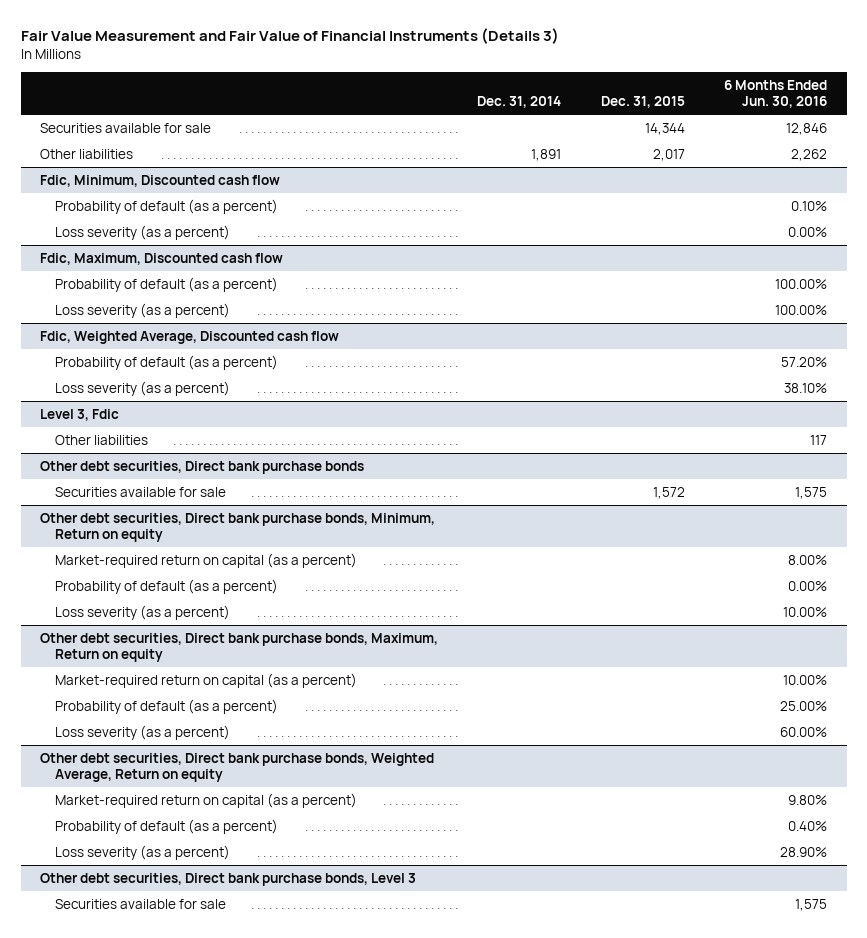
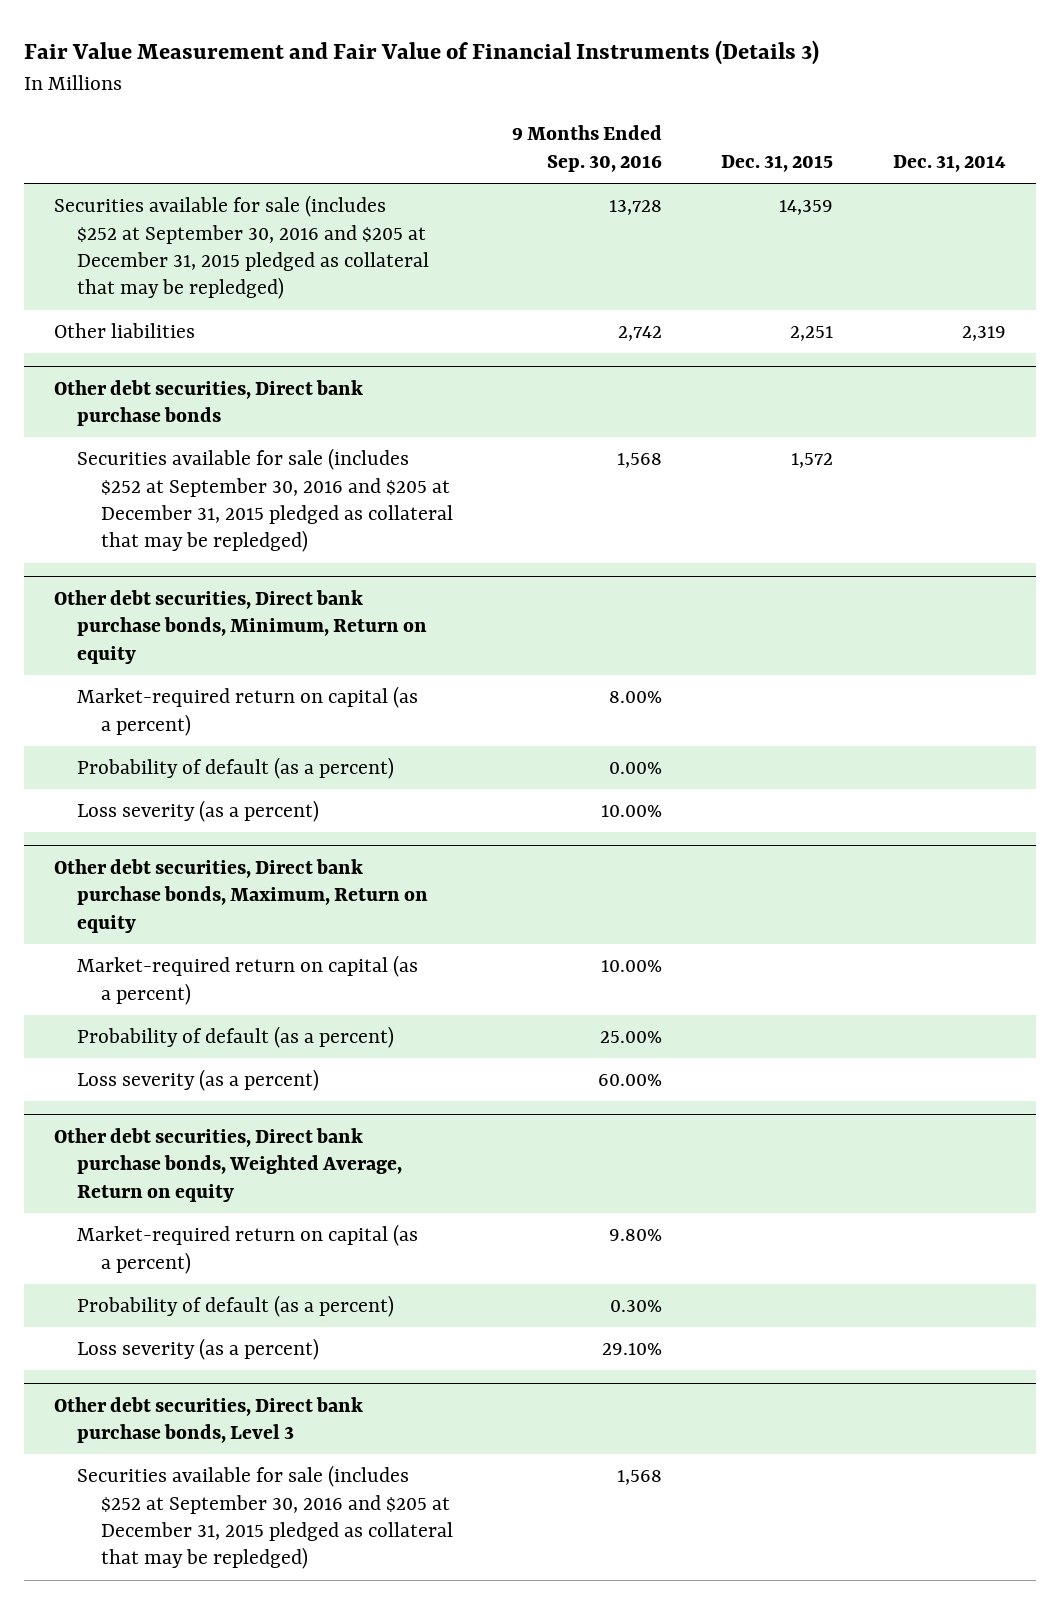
- | Dec. 31, 2014 | Dec. 31, 2015 | 6 Months Ended Jun. 30, 2016
+ | 9 Months Ended Sep. 30, 2016 | Dec. 31, 2015 | Dec. 31, 2014
- Securities available for sale | | 14,344 | 12,846
- Other liabilities | 1,891 | 2,017 | 2,262
- Fdic, Minimum, Discounted cash flow
- Probability of default (as a percent) | | | 0.10%
- Loss severity (as a percent) | | | 0.00%
- Fdic, Maximum, Discounted cash flow
- Probability of default (as a percent) | | | 100.00%
- Loss severity (as a percent) | | | 100.00%
- Fdic, Weighted Average, Discounted cash flow
- Probability of default (as a percent) | | | 57.20%
- Loss severity (as a percent) | | | 38.10%
- Level 3, Fdic
- Other liabilities | | | 117
+ Securities available for sale (includes $252 at September 30, 2016 and $205 at December 31, 2015 pledged as collateral that may be repledged) | 13,728 | 14,359 |
+ Other liabilities | 2,742 | 2,251 | 2,319
@ Other debt securities, Direct bank purchase bonds
- Securities available for sale | | 1,572 | 1,575
+ Securities available for sale (includes $252 at September 30, 2016 and $205 at December 31, 2015 pledged as collateral that may be repledged) | 1,568 | 1,572 |
@ Other debt securities, Direct bank purchase bonds, Level 3
- Securities available for sale | | | 1,575
+ Securities available for sale (includes $252 at September 30, 2016 and $205 at December 31, 2015 pledged as collateral that may be repledged) | 1,568 | |

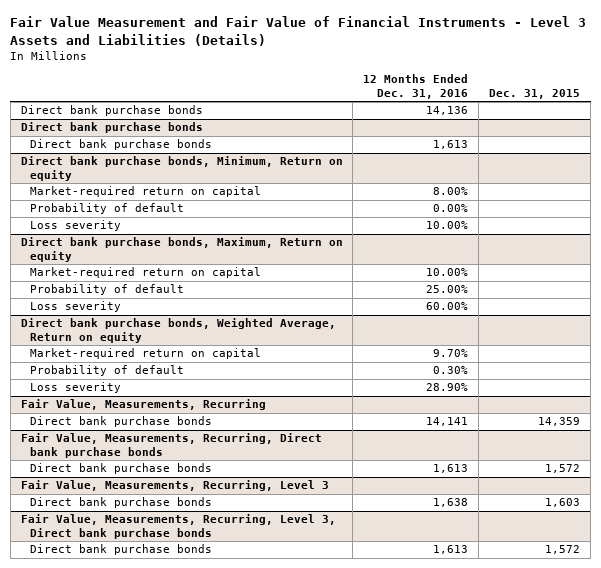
- Fair Value Measurement and Fair Value of Financial Instruments (Details 3)
+ Fair Value Measurement and Fair Value of Financial Instruments - Level 3 Assets and Liabilities (Details)
- | 9 Months Ended Sep. 30, 2016 | Dec. 31, 2015 | Dec. 31, 2014
+ | 12 Months Ended Dec. 31, 2016 | Dec. 31, 2015
- Securities available for sale (includes $252 at September 30, 2016 and $205 at December 31, 2015 pledged as collateral that may be repledged) | 13,728 | 14,359 |
- Other liabilities | 2,742 | 2,251 | 2,319
- Other debt securities, Direct bank purchase bonds
- Securities available for sale (includes $252 at September 30, 2016 and $205 at December 31, 2015 pledged as collateral that may be repledged) | 1,568 | 1,572 |
- Other debt securities, Direct bank purchase bonds, Minimum, Return on equity
- Market-required return on capital (as a percent) | 8.00% | |
- Probability of default (as a percent) | 0.00% | |
- Loss severity (as a percent) | 10.00% | |
- Other debt securities, Direct bank purchase bonds, Maximum, Return on equity
- Market-required return on capital (as a percent) | 10.00% | |
- Probability of default (as a percent) | 25.00% | |
- Loss severity (as a percent) | 60.00% | |
- Other debt securities, Direct bank purchase bonds, Weighted Average, Return on equity
- Market-required return on capital (as a percent) | 9.80% | |
- Probability of default (as a percent) | 0.30% | |
- Loss severity (as a percent) | 29.10% | |
- Other debt securities, Direct bank purchase bonds, Level 3
- Securities available for sale (includes $252 at September 30, 2016 and $205 at December 31, 2015 pledged as collateral that may be repledged) | 1,568 | |
+ Direct bank purchase bonds | 14,136 |
+ Direct bank purchase bonds
+ Direct bank purchase bonds | 1,613 |
+ Direct bank purchase bonds, Minimum, Return on equity
+ Market-required return on capital | 8.00% |
+ Probability of default | 0.00% |
+ Loss severity | 10.00% |
+ Direct bank purchase bonds, Maximum, Return on equity
+ Market-required return on capital | 10.00% |
+ Probability of default | 25.00% |
+ Loss severity | 60.00% |
+ Direct bank purchase bonds, Weighted Average, Return on equity
+ Market-required return on capital | 9.70% |
+ Probability of default | 0.30% |
+ Loss severity | 28.90% |
+ Fair Value, Measurements, Recurring
+ Direct bank purchase bonds | 14,141 | 14,359
+ Fair Value, Measurements, Recurring, Direct bank purchase bonds
+ Direct bank purchase bonds | 1,613 | 1,572
+ Fair Value, Measurements, Recurring, Level 3
+ Direct bank purchase bonds | 1,638 | 1,603
+ Fair Value, Measurements, Recurring, Level 3, Direct bank purchase bonds
+ Direct bank purchase bonds | 1,613 | 1,572

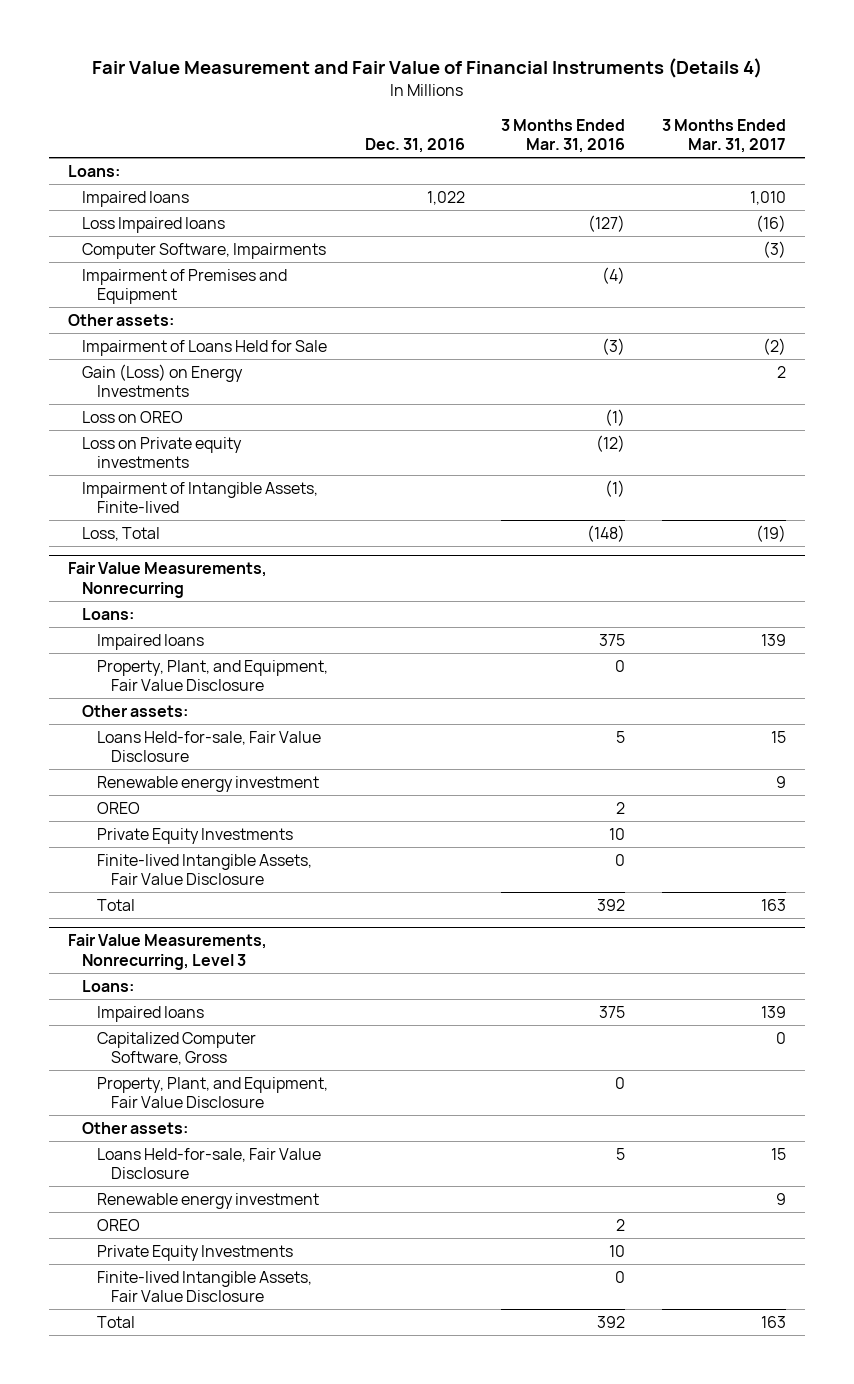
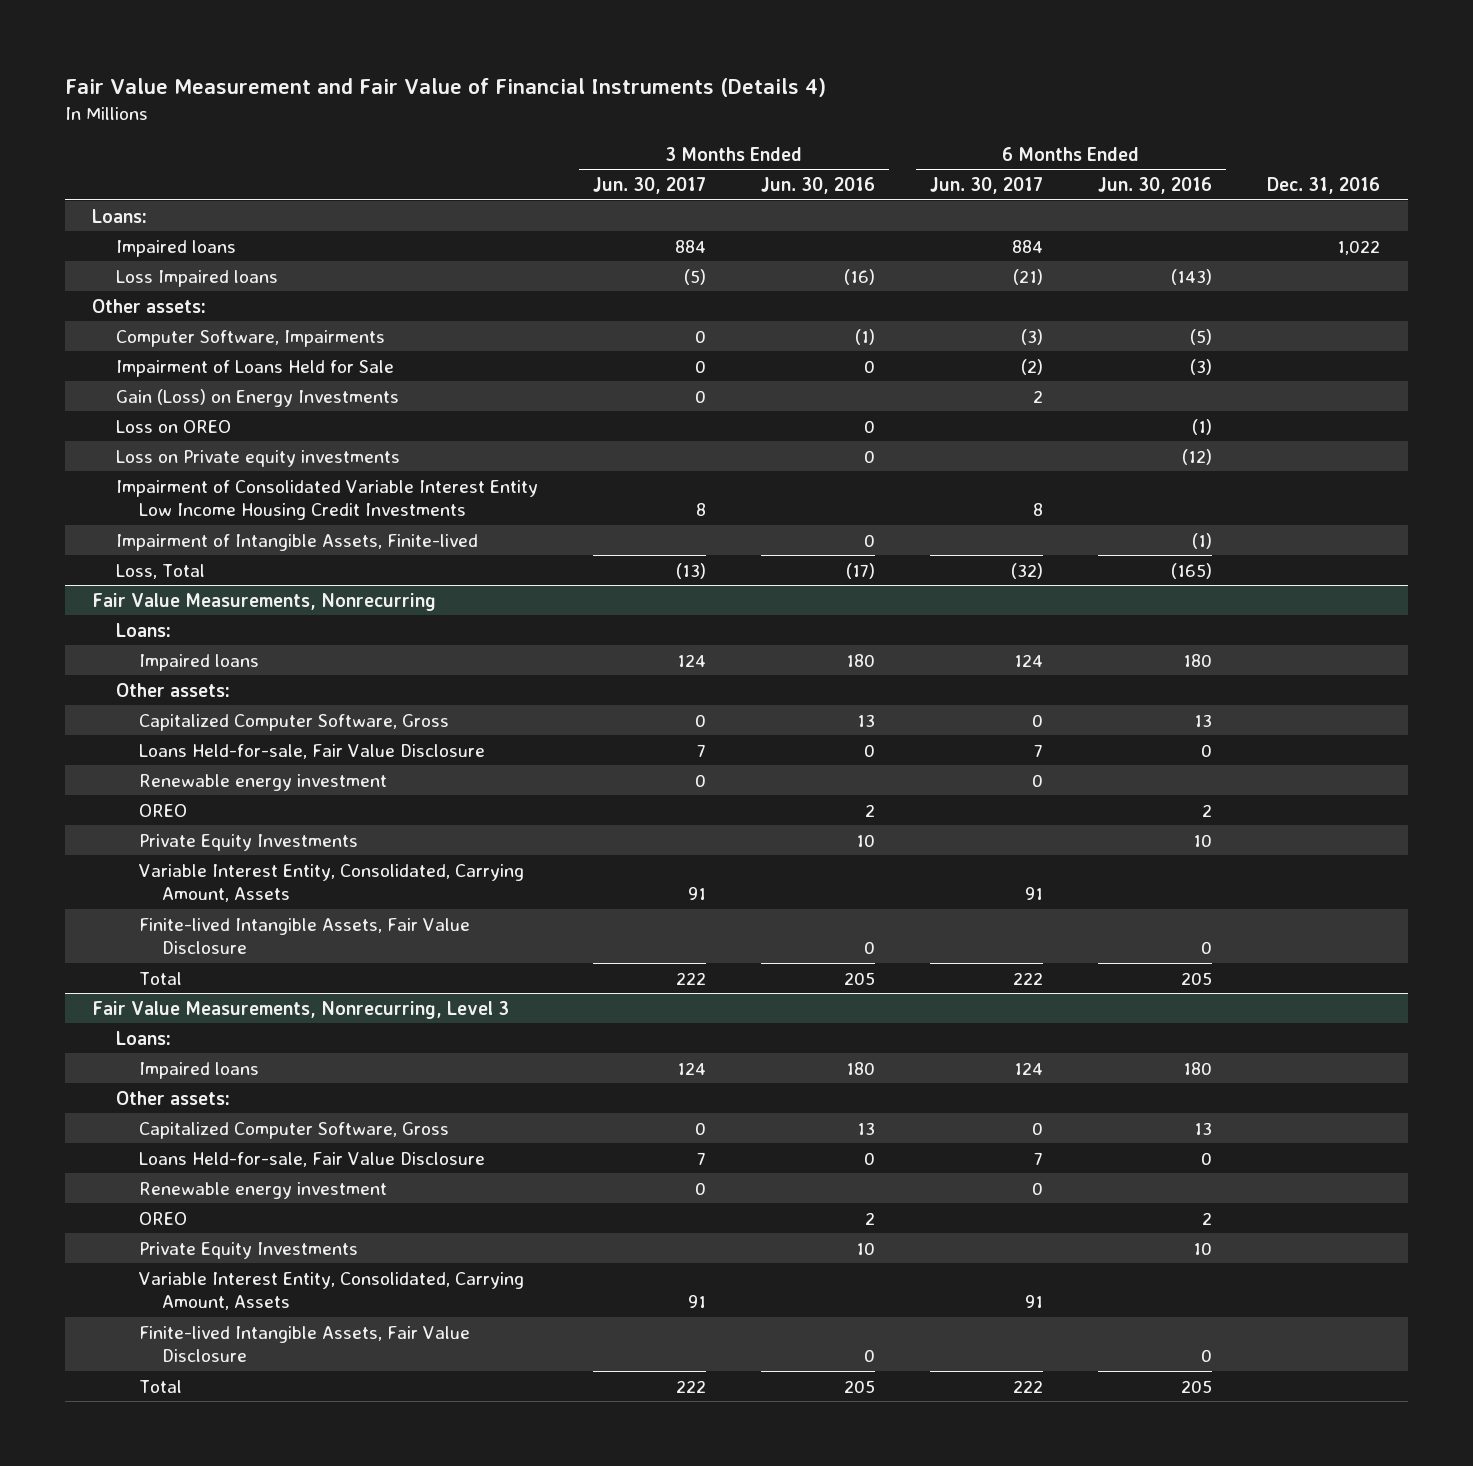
- | Dec. 31, 2016 | 3 Months Ended Mar. 31, 2016 | 3 Months Ended Mar. 31, 2017
+ | 3 Months Ended Jun. 30, 2017 | 3 Months Ended Jun. 30, 2016 | 6 Months Ended Jun. 30, 2017 | 6 Months Ended Jun. 30, 2016 | Dec. 31, 2016
- Impairment of Premises and Equipment | | (4) |
moved down: Computer Software, Impairments | 0 | (1) | (3) | (5) |
+ Impairment of Consolidated Variable Interest Entity Low Income Housing Credit Investments | 8 | | 8 | |
@ Fair Value Measurements, Nonrecurring
- Property, Plant, and Equipment, Fair Value Disclosure | | 0 |
+ Capitalized Computer Software, Gross | 0 | 13 | 0 | 13 |
+ Variable Interest Entity, Consolidated, Carrying Amount, Assets | 91 | | 91 | |
@ Fair Value Measurements, Nonrecurring, Level 3
- Property, Plant, and Equipment, Fair Value Disclosure | | 0 |
moved down: Capitalized Computer Software, Gross | 0 | 13 | 0 | 13 |
+ Variable Interest Entity, Consolidated, Carrying Amount, Assets | 91 | | 91 | |

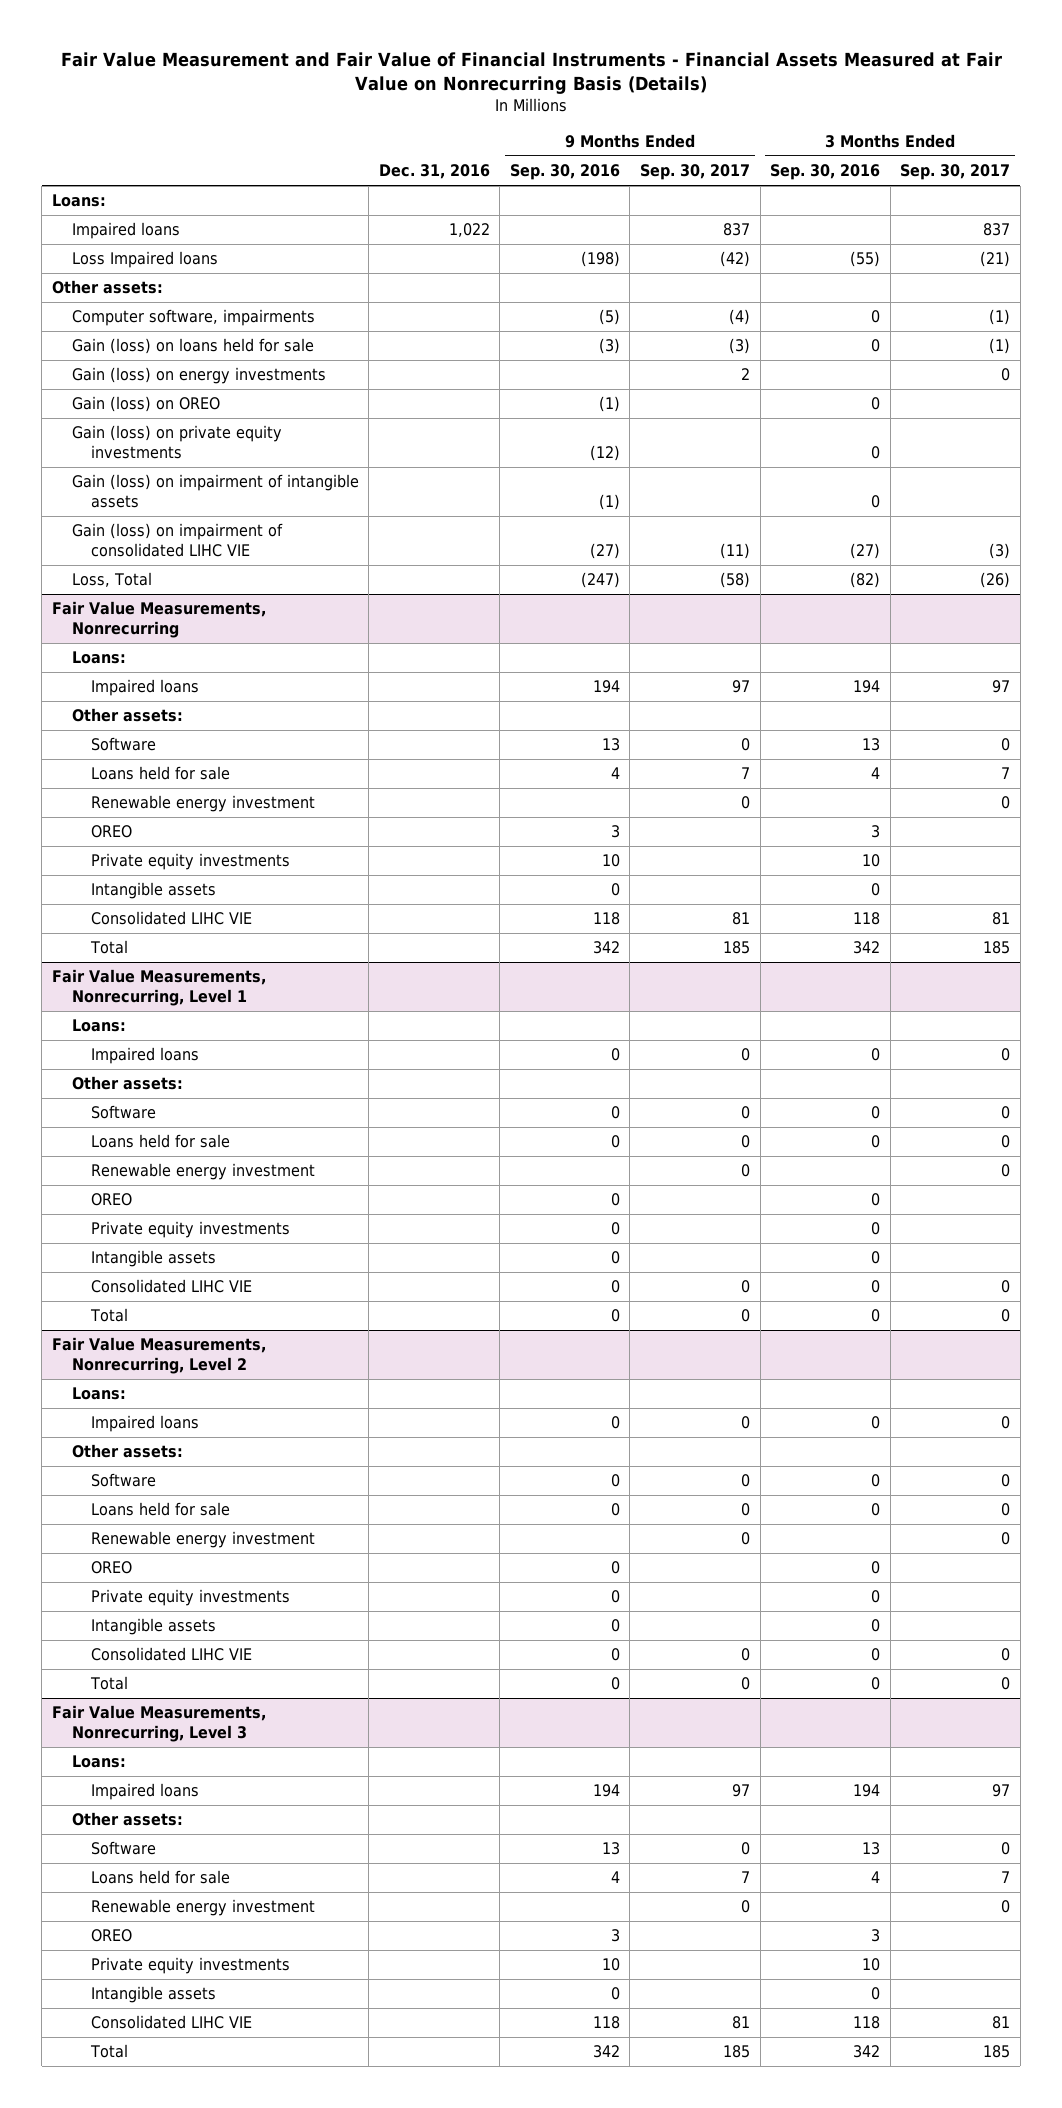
- Fair Value Measurement and Fair Value of Financial Instruments (Details 4)
+ Fair Value Measurement and Fair Value of Financial Instruments - Financial Assets Measured at Fair Value on Nonrecurring Basis (Details)
- | 3 Months Ended Jun. 30, 2017 | 3 Months Ended Jun. 30, 2016 | 6 Months Ended Jun. 30, 2017 | 6 Months Ended Jun. 30, 2016 | Dec. 31, 2016
+ | Dec. 31, 2016 | 9 Months Ended Sep. 30, 2016 | 9 Months Ended Sep. 30, 2017 | 3 Months Ended Sep. 30, 2016 | 3 Months Ended Sep. 30, 2017
- Computer Software, Impairments | 0 | (1) | (3) | (5) |
- Impairment of Loans Held for Sale | 0 | 0 | (2) | (3) |
- Gain (Loss) on Energy Investments | 0 | | 2 | |
- Loss on OREO | | 0 | | (1) |
- Loss on Private equity investments | | 0 | | (12) |
- Impairment of Consolidated Variable Interest Entity Low Income Housing Credit Investments | 8 | | 8 | |
- Impairment of Intangible Assets, Finite-lived | | 0 | | (1) |
+ Computer software, impairments | | (5) | (4) | 0 | (1)
+ Gain (loss) on loans held for sale | | (3) | (3) | 0 | (1)
+ Gain (loss) on energy investments | | | 2 | | 0
+ Gain (loss) on OREO | | (1) | | 0 |
+ Gain (loss) on private equity investments | | (12) | | 0 |
+ Gain (loss) on impairment of intangible assets | | (1) | | 0 |
+ Gain (loss) on impairment of consolidated LIHC VIE | | (27) | (11) | (27) | (3)
@ Fair Value Measurements, Nonrecurring
- Capitalized Computer Software, Gross | 0 | 13 | 0 | 13 |
- Loans Held-for-sale, Fair Value Disclosure | 7 | 0 | 7 | 0 |
+ Software | | 13 | 0 | 13 | 0
+ Loans held for sale | | 4 | 7 | 4 | 7
- Private Equity Investments | | 10 | | 10 |
- Variable Interest Entity, Consolidated, Carrying Amount, Assets | 91 | | 91 | |
- Finite-lived Intangible Assets, Fair Value Disclosure | | 0 | | 0 |
+ Private equity investments | | 10 | | 10 |
+ Intangible assets | | 0 | | 0 |
+ Consolidated LIHC VIE | | 118 | 81 | 118 | 81
+ Fair Value Measurements, Nonrecurring, Level 1
+ Loans:
+ Impaired loans | | 0 | 0 | 0 | 0
+ Other assets:
+ Software | | 0 | 0 | 0 | 0
+ Loans held for sale | | 0 | 0 | 0 | 0
+ Renewable energy investment | | | 0 | | 0
+ OREO | | 0 | | 0 |
+ Private equity investments | | 0 | | 0 |
+ Intangible assets | | 0 | | 0 |
+ Consolidated LIHC VIE | | 0 | 0 | 0 | 0
+ Total | | 0 | 0 | 0 | 0
+ Fair Value Measurements, Nonrecurring, Level 2
+ Loans:
+ Impaired loans | | 0 | 0 | 0 | 0
+ Other assets:
+ Software | | 0 | 0 | 0 | 0
+ Loans held for sale | | 0 | 0 | 0 | 0
+ Renewable energy investment | | | 0 | | 0
+ OREO | | 0 | | 0 |
+ Private equity investments | | 0 | | 0 |
+ Intangible assets | | 0 | | 0 |
+ Consolidated LIHC VIE | | 0 | 0 | 0 | 0
+ Total | | 0 | 0 | 0 | 0
@ Fair Value Measurements, Nonrecurring, Level 3
- Capitalized Computer Software, Gross | 0 | 13 | 0 | 13 |
- Loans Held-for-sale, Fair Value Disclosure | 7 | 0 | 7 | 0 |
+ Software | | 13 | 0 | 13 | 0
+ Loans held for sale | | 4 | 7 | 4 | 7
- Private Equity Investments | | 10 | | 10 |
- Variable Interest Entity, Consolidated, Carrying Amount, Assets | 91 | | 91 | |
- Finite-lived Intangible Assets, Fair Value Disclosure | | 0 | | 0 |
+ Private equity investments | | 10 | | 10 |
+ Intangible assets | | 0 | | 0 |
+ Consolidated LIHC VIE | | 118 | 81 | 118 | 81

